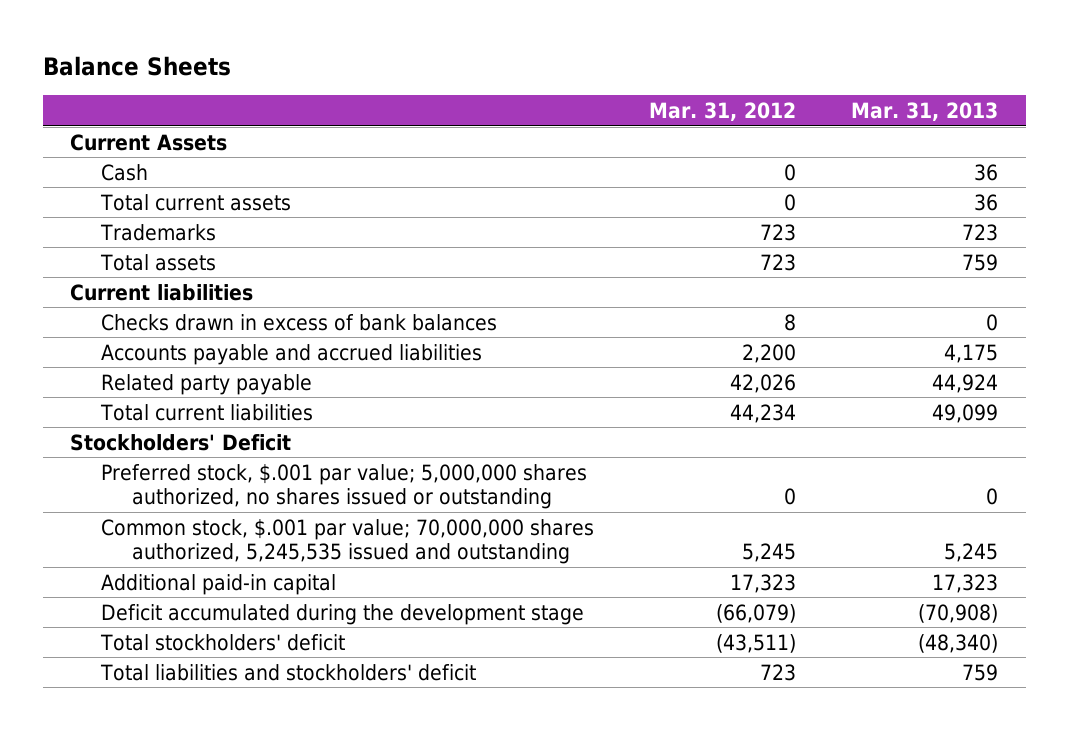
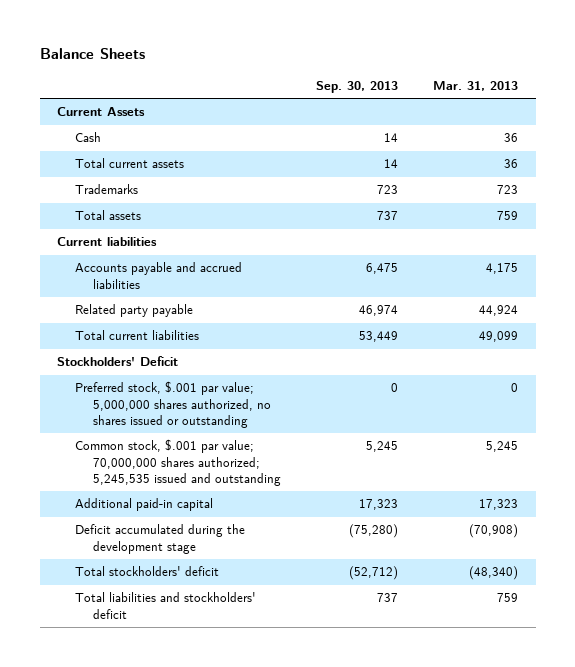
- | Mar. 31, 2012 | Mar. 31, 2013
+ | Sep. 30, 2013 | Mar. 31, 2013
- Checks drawn in excess of bank balances | 8 | 0
- Common stock, $.001 par value; 70,000,000 shares authorized, 5,245,535 issued and outstanding | 5,245 | 5,245
+ Common stock, $.001 par value; 70,000,000 shares authorized; 5,245,535 issued and outstanding | 5,245 | 5,245

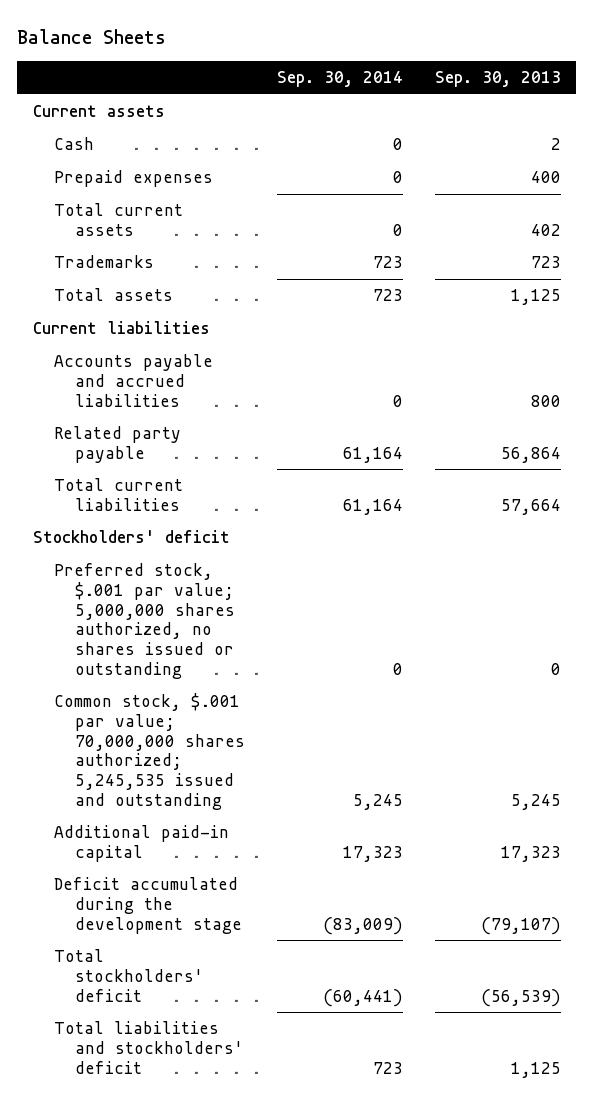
- | Sep. 30, 2013 | Mar. 31, 2013
+ | Sep. 30, 2014 | Sep. 30, 2013
- Current Assets
- Cash | 14 | 36
- Total current assets | 14 | 36
+ Current assets
+ Cash | 0 | 2
+ Prepaid expenses | 0 | 400
+ Total current assets | 0 | 402
- Total assets | 737 | 759
+ Total assets | 723 | 1,125
- Accounts payable and accrued liabilities | 6,475 | 4,175
- Related party payable | 46,974 | 44,924
- Total current liabilities | 53,449 | 49,099
- Stockholders' Deficit
+ Accounts payable and accrued liabilities | 0 | 800
+ Related party payable | 61,164 | 56,864
+ Total current liabilities | 61,164 | 57,664
+ Stockholders' deficit
- Deficit accumulated during the development stage | (75,280) | (70,908)
- Total stockholders' deficit | (52,712) | (48,340)
- Total liabilities and stockholders' deficit | 737 | 759
+ Deficit accumulated during the development stage | (83,009) | (79,107)
+ Total stockholders' deficit | (60,441) | (56,539)
+ Total liabilities and stockholders' deficit | 723 | 1,125

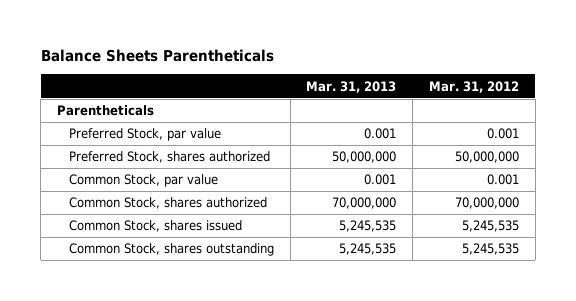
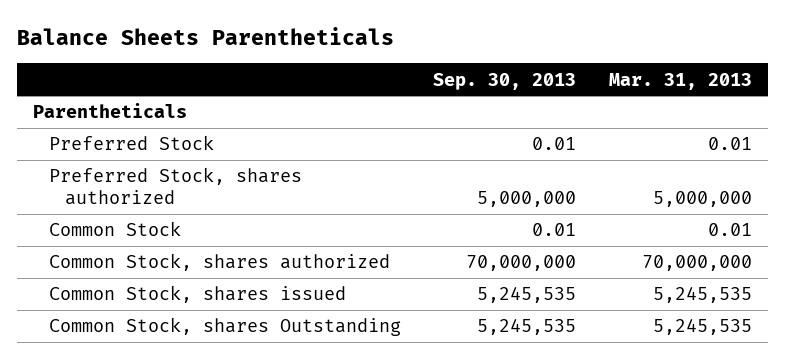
- | Mar. 31, 2013 | Mar. 31, 2012
+ | Sep. 30, 2013 | Mar. 31, 2013
- Preferred Stock, par value | 0.001 | 0.001
- Preferred Stock, shares authorized | 50,000,000 | 50,000,000
- Common Stock, par value | 0.001 | 0.001
+ Preferred Stock | 0.01 | 0.01
+ Preferred Stock, shares authorized | 5,000,000 | 5,000,000
+ Common Stock | 0.01 | 0.01
- Common Stock, shares outstanding | 5,245,535 | 5,245,535
+ Common Stock, shares Outstanding | 5,245,535 | 5,245,535

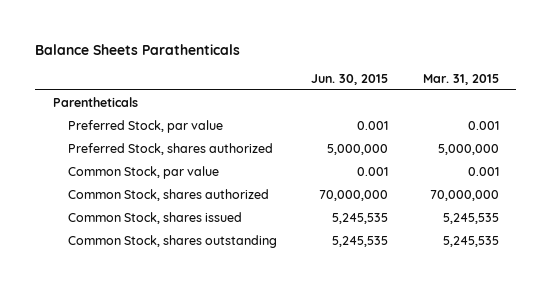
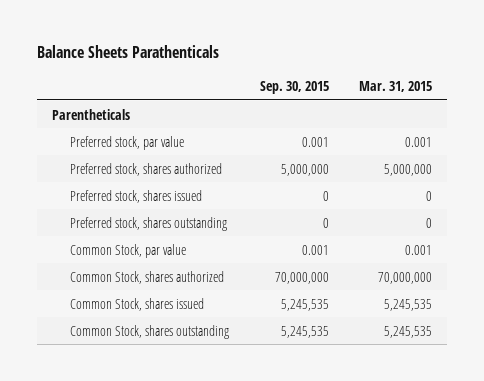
- | Jun. 30, 2015 | Mar. 31, 2015
+ | Sep. 30, 2015 | Mar. 31, 2015
- Preferred Stock, par value | 0.001 | 0.001
- Preferred Stock, shares authorized | 5,000,000 | 5,000,000
+ Preferred stock, par value | 0.001 | 0.001
+ Preferred stock, shares authorized | 5,000,000 | 5,000,000
+ Preferred stock, shares issued | 0 | 0
+ Preferred stock, shares outstanding | 0 | 0

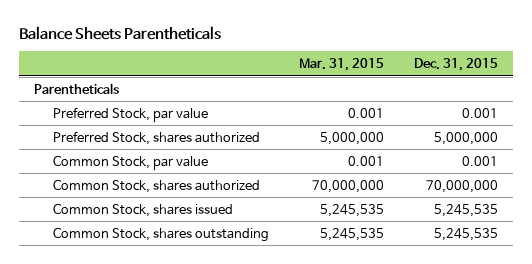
- Balance Sheets Parathenticals
+ Balance Sheets Parentheticals
- | Sep. 30, 2015 | Mar. 31, 2015
+ | Mar. 31, 2015 | Dec. 31, 2015
- Preferred stock, par value | 0.001 | 0.001
- Preferred stock, shares authorized | 5,000,000 | 5,000,000
- Preferred stock, shares issued | 0 | 0
- Preferred stock, shares outstanding | 0 | 0
+ Preferred Stock, par value | 0.001 | 0.001
+ Preferred Stock, shares authorized | 5,000,000 | 5,000,000

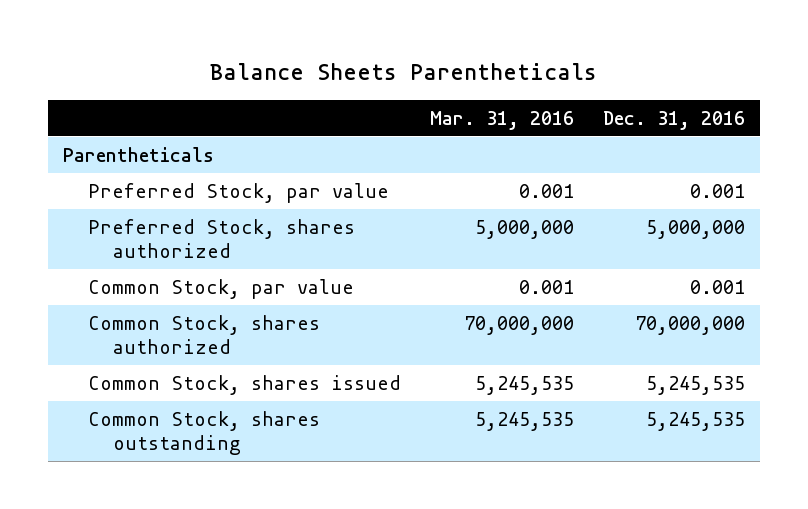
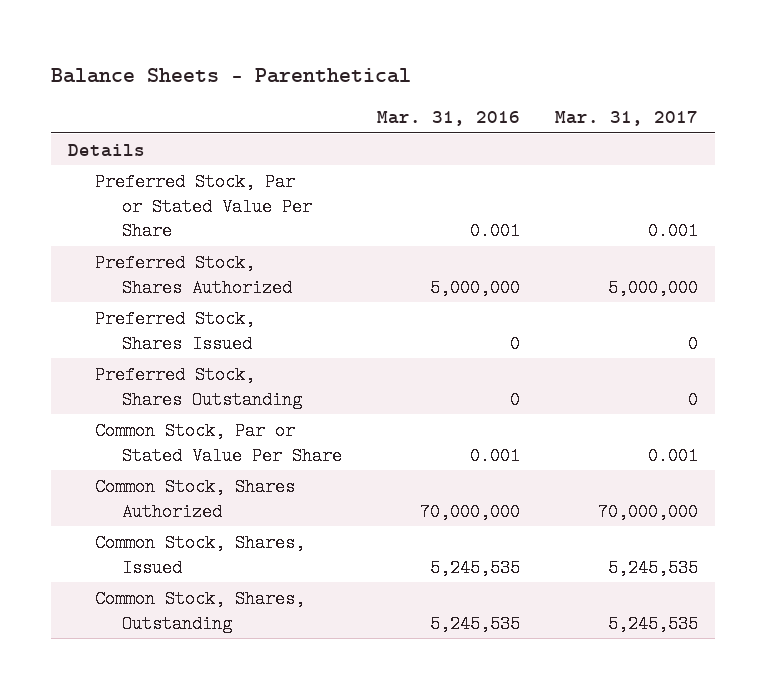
- Balance Sheets Parentheticals
+ Balance Sheets - Parenthetical
- | Mar. 31, 2016 | Dec. 31, 2016
+ | Mar. 31, 2016 | Mar. 31, 2017
- Parentheticals
- Preferred Stock, par value | 0.001 | 0.001
- Preferred Stock, shares authorized | 5,000,000 | 5,000,000
- Common Stock, par value | 0.001 | 0.001
- Common Stock, shares authorized | 70,000,000 | 70,000,000
- Common Stock, shares issued | 5,245,535 | 5,245,535
- Common Stock, shares outstanding | 5,245,535 | 5,245,535
+ Details
+ Preferred Stock, Par or Stated Value Per Share | 0.001 | 0.001
+ Preferred Stock, Shares Authorized | 5,000,000 | 5,000,000
+ Preferred Stock, Shares Issued | 0 | 0
+ Preferred Stock, Shares Outstanding | 0 | 0
+ Common Stock, Par or Stated Value Per Share | 0.001 | 0.001
+ Common Stock, Shares Authorized | 70,000,000 | 70,000,000
+ Common Stock, Shares, Issued | 5,245,535 | 5,245,535
+ Common Stock, Shares, Outstanding | 5,245,535 | 5,245,535

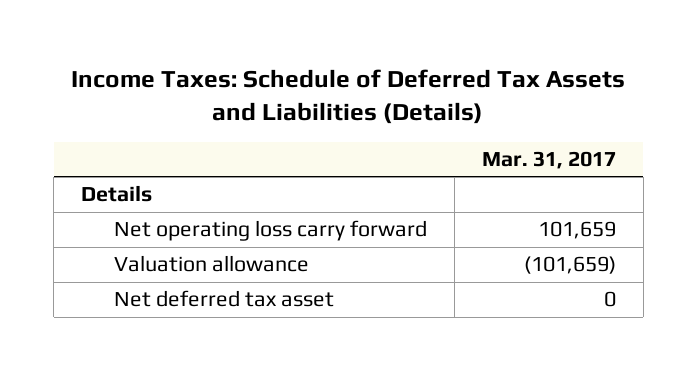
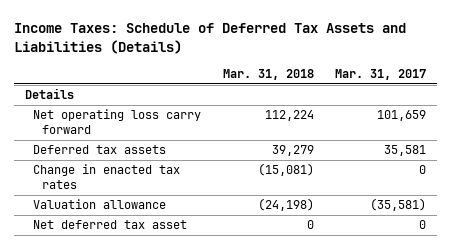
- | Mar. 31, 2017
+ | Mar. 31, 2018 | Mar. 31, 2017
- Valuation allowance | (101,659)
+ Deferred tax assets | 39,279 | 35,581
+ Change in enacted tax rates | (15,081) | 0
+ Valuation allowance | (24,198) | (35,581)

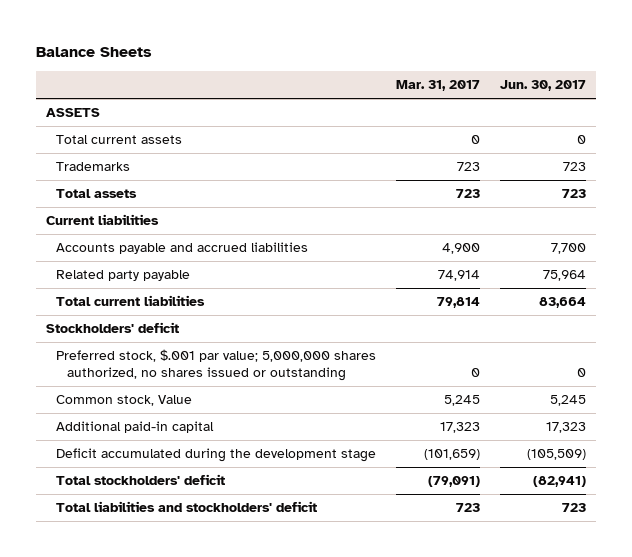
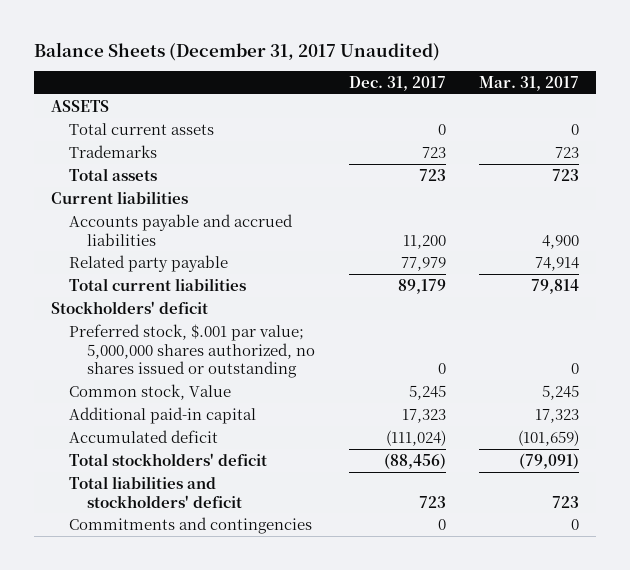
- Balance Sheets
+ Balance Sheets (December 31, 2017 Unaudited)
- | Mar. 31, 2017 | Jun. 30, 2017
+ | Dec. 31, 2017 | Mar. 31, 2017
- Deficit accumulated during the development stage | (101,659) | (105,509)
+ Accumulated deficit | (111,024) | (101,659)
+ Commitments and contingencies | 0 | 0

